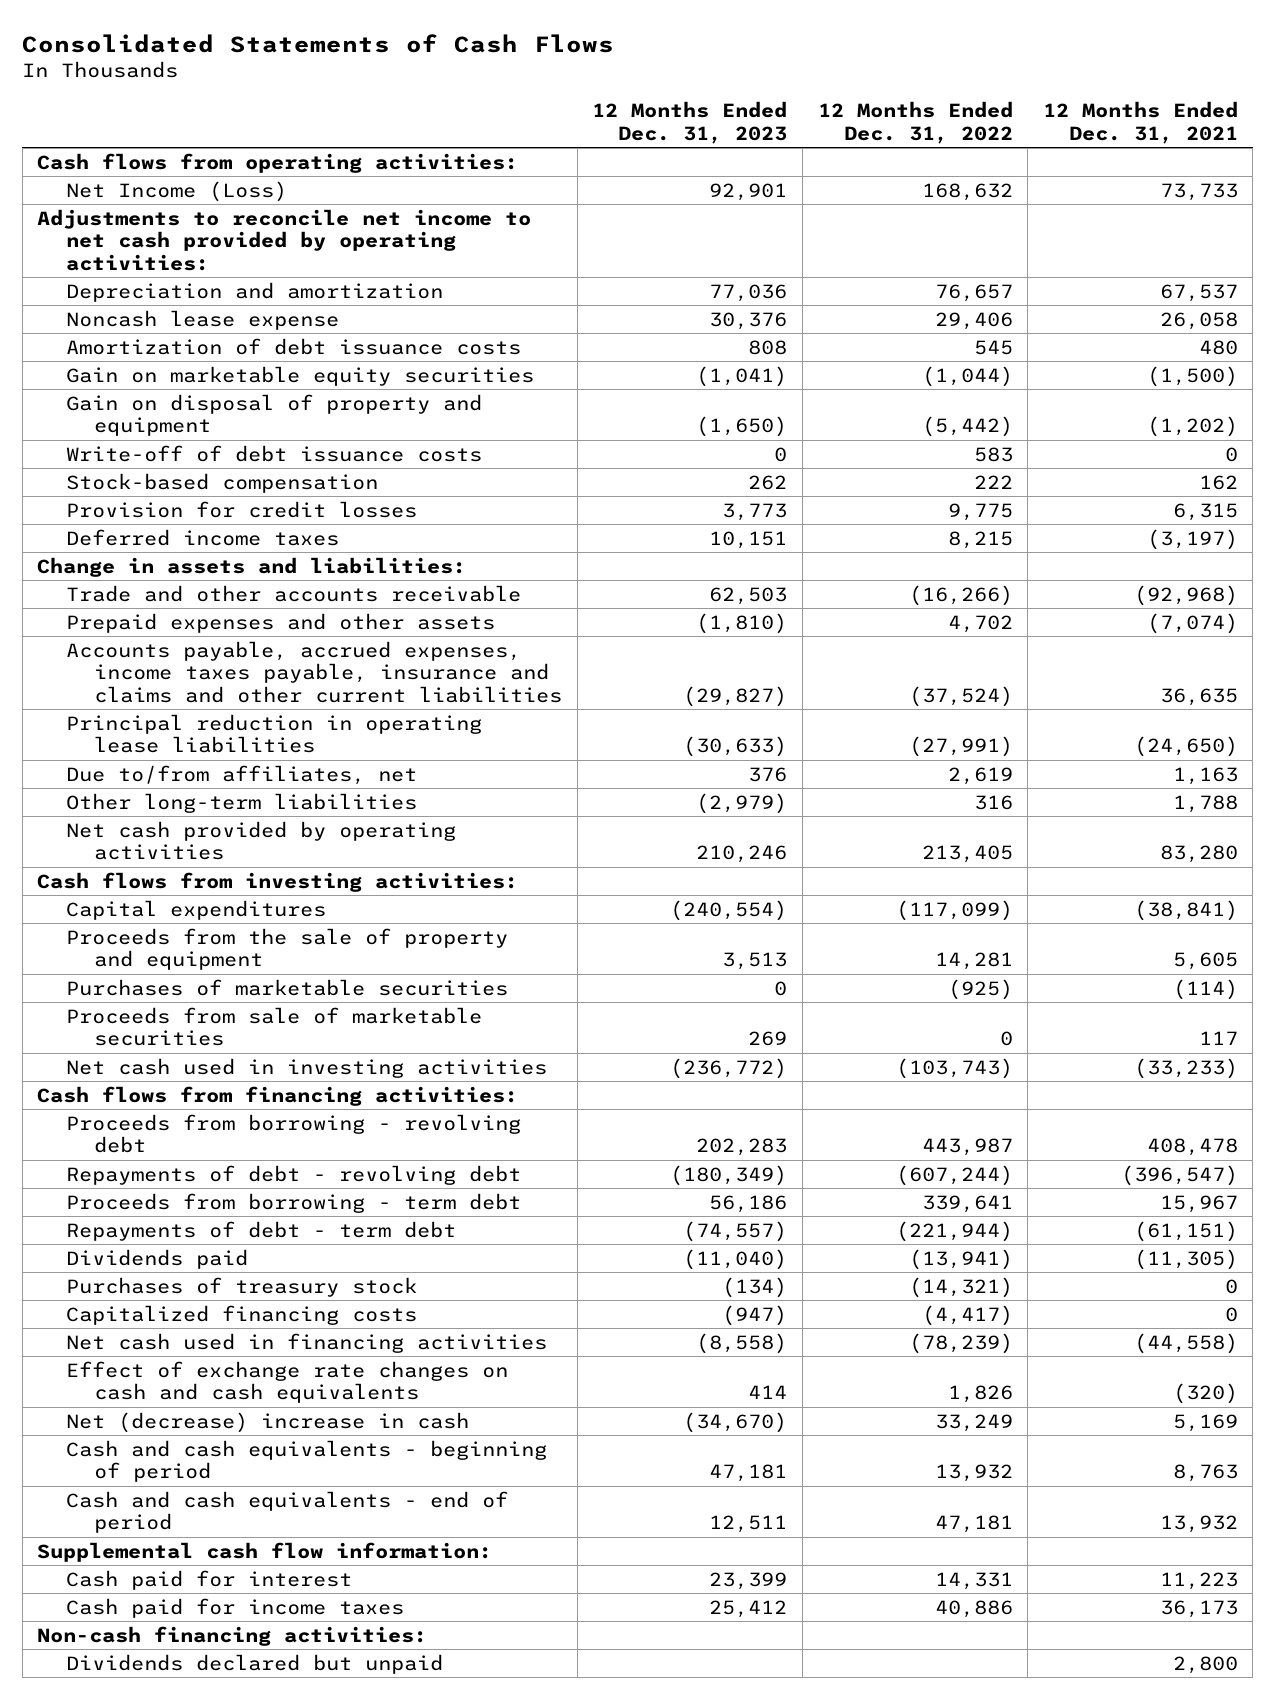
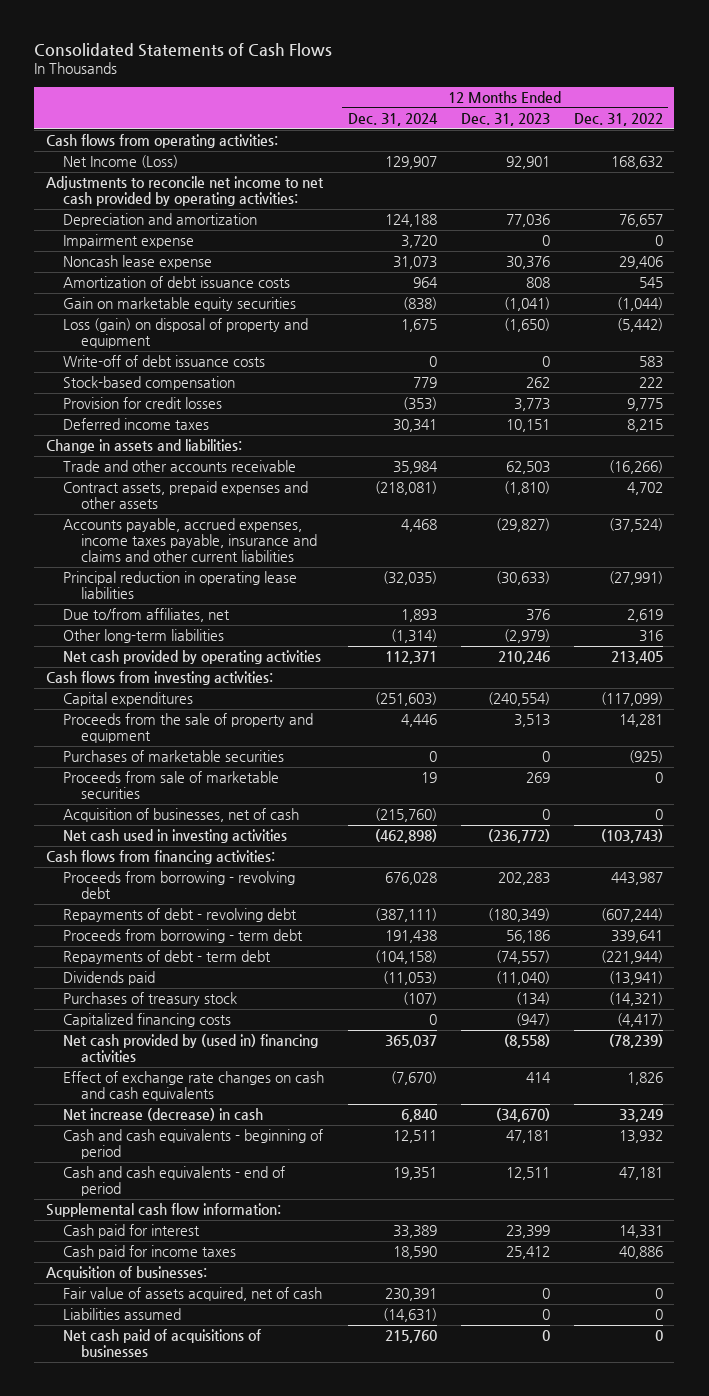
- | 12 Months Ended Dec. 31, 2023 | 12 Months Ended Dec. 31, 2022 | 12 Months Ended Dec. 31, 2021
+ | 12 Months Ended Dec. 31, 2024 | 12 Months Ended Dec. 31, 2023 | 12 Months Ended Dec. 31, 2022
+ Impairment expense | 3,720 | 0 | 0
- Gain on disposal of property and equipment | (1,650) | (5,442) | (1,202)
+ Loss (gain) on disposal of property and equipment | 1,675 | (1,650) | (5,442)
- Prepaid expenses and other assets | (1,810) | 4,702 | (7,074)
+ Contract assets, prepaid expenses and other assets | (218,081) | (1,810) | 4,702
+ Acquisition of businesses, net of cash | (215,760) | 0 | 0
- Net cash used in financing activities | (8,558) | (78,239) | (44,558)
+ Net cash provided by (used in) financing activities | 365,037 | (8,558) | (78,239)
- Net (decrease) increase in cash | (34,670) | 33,249 | 5,169
+ Net increase (decrease) in cash | 6,840 | (34,670) | 33,249
- Non-cash financing activities:
- Dividends declared but unpaid | | | 2,800
+ Acquisition of businesses:
+ Fair value of assets acquired, net of cash | 230,391 | 0 | 0
+ Liabilities assumed | (14,631) | 0 | 0
+ Net cash paid of acquisitions of businesses | 215,760 | 0 | 0

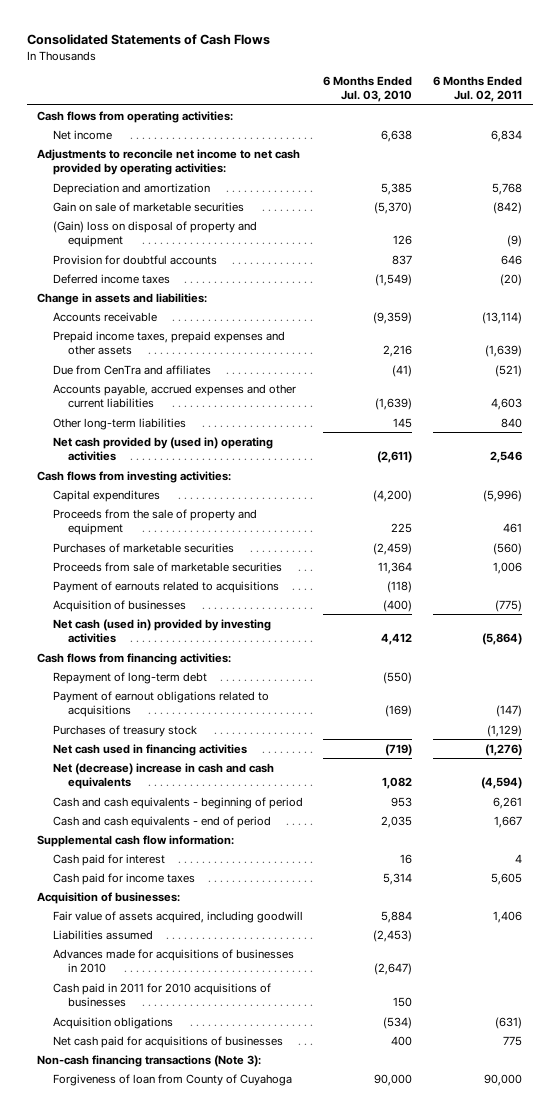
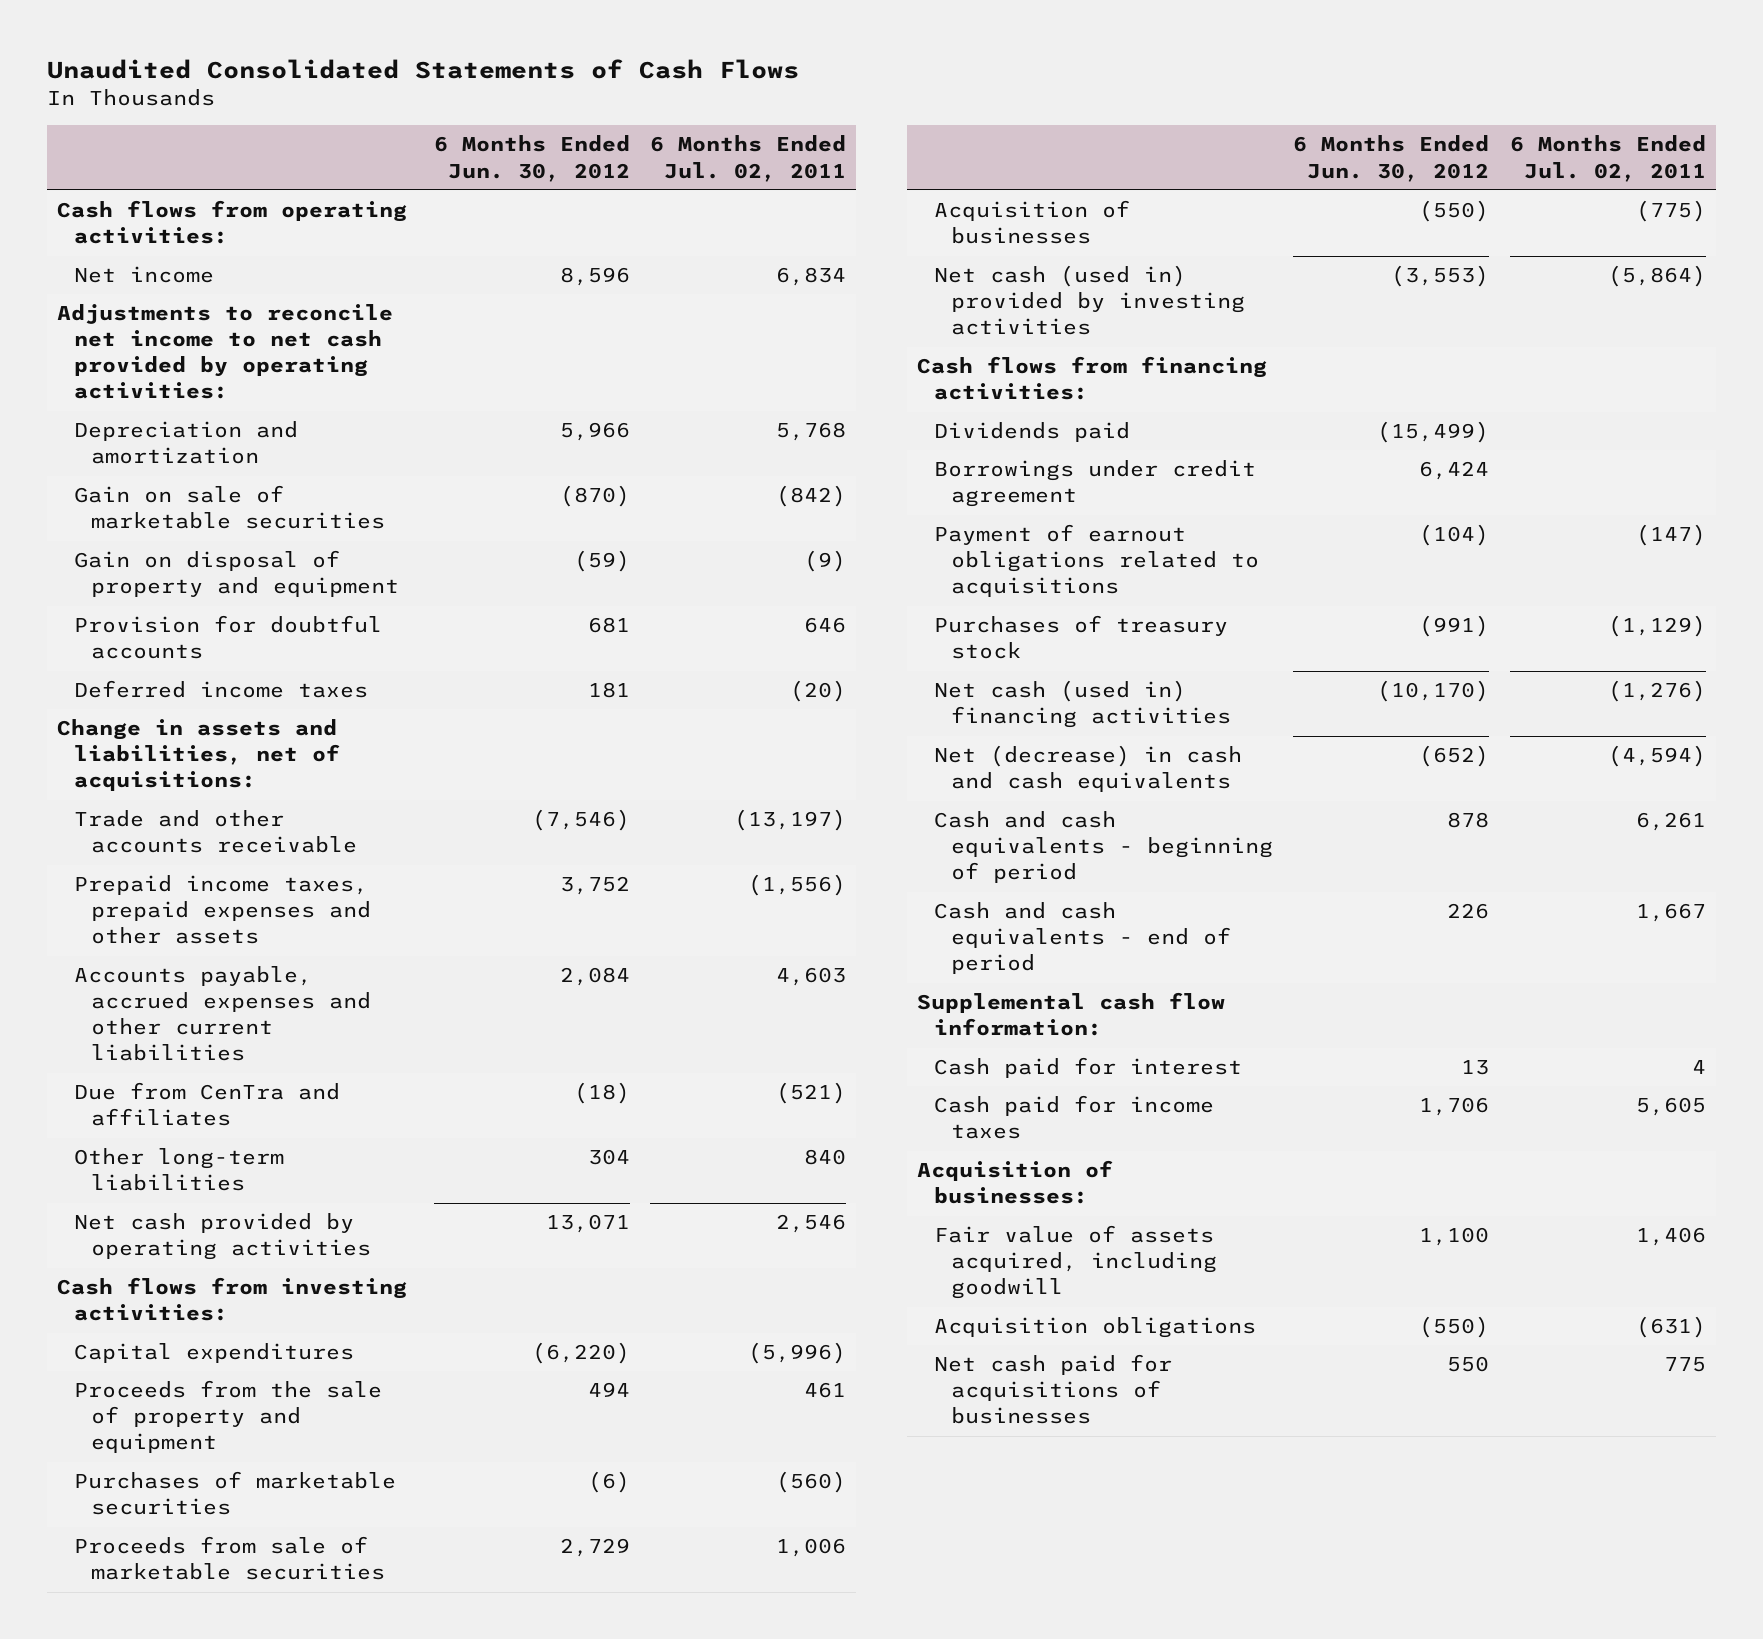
- Consolidated Statements of Cash Flows
+ Unaudited Consolidated Statements of Cash Flows
- | 6 Months Ended Jul. 03, 2010 | 6 Months Ended Jul. 02, 2011
+ | 6 Months Ended Jun. 30, 2012 | 6 Months Ended Jul. 02, 2011
- (Gain) loss on disposal of property and equipment | 126 | (9)
+ Gain on disposal of property and equipment | (59) | (9)
- Change in assets and liabilities:
- Accounts receivable | (9,359) | (13,114)
- Prepaid income taxes, prepaid expenses and other assets | 2,216 | (1,639)
+ Change in assets and liabilities, net of acquisitions:
+ Trade and other accounts receivable | (7,546) | (13,197)
+ Prepaid income taxes, prepaid expenses and other assets | 3,752 | (1,556)
moved down: Due from CenTra and affiliates | (18) | (521)
- Net cash provided by (used in) operating activities | (2,611) | 2,546
+ Net cash provided by operating activities | 13,071 | 2,546
- Payment of earnouts related to acquisitions | (118) |
- Repayment of long-term debt | (550) |
+ Dividends paid | (15,499) |
+ Borrowings under credit agreement | 6,424 |
- Net cash used in financing activities | (719) | (1,276)
- Net (decrease) increase in cash and cash equivalents | 1,082 | (4,594)
+ Net cash (used in) financing activities | (10,170) | (1,276)
+ Net (decrease) in cash and cash equivalents | (652) | (4,594)
- Liabilities assumed | (2,453) |
- Advances made for acquisitions of businesses in 2010 | (2,647) |
- Cash paid in 2011 for 2010 acquisitions of businesses | 150 |
- Non-cash financing transactions (Note 3):
- Forgiveness of loan from County of Cuyahoga | 90,000 | 90,000

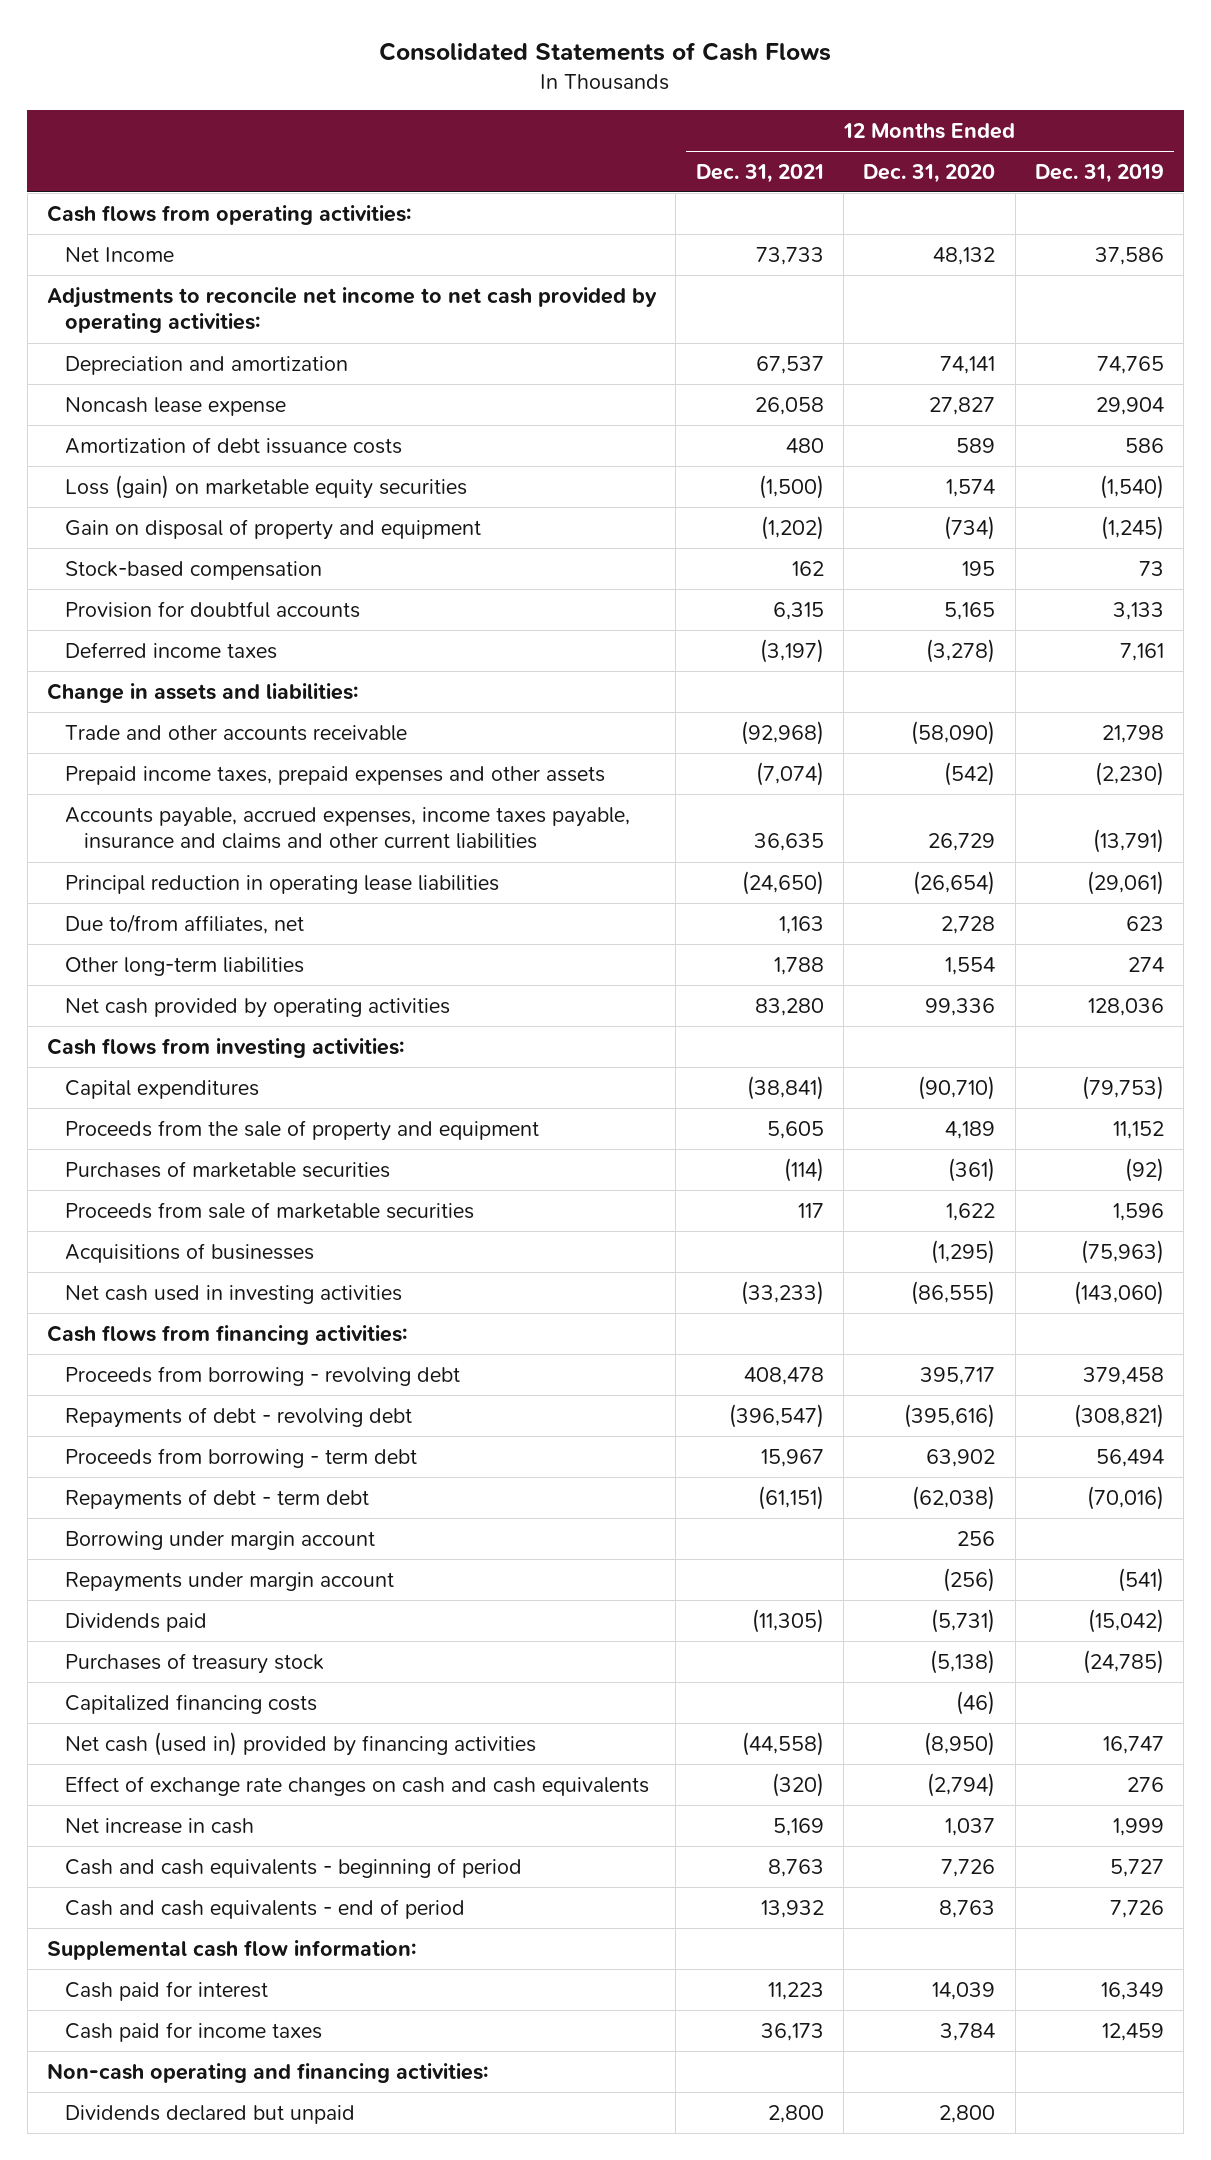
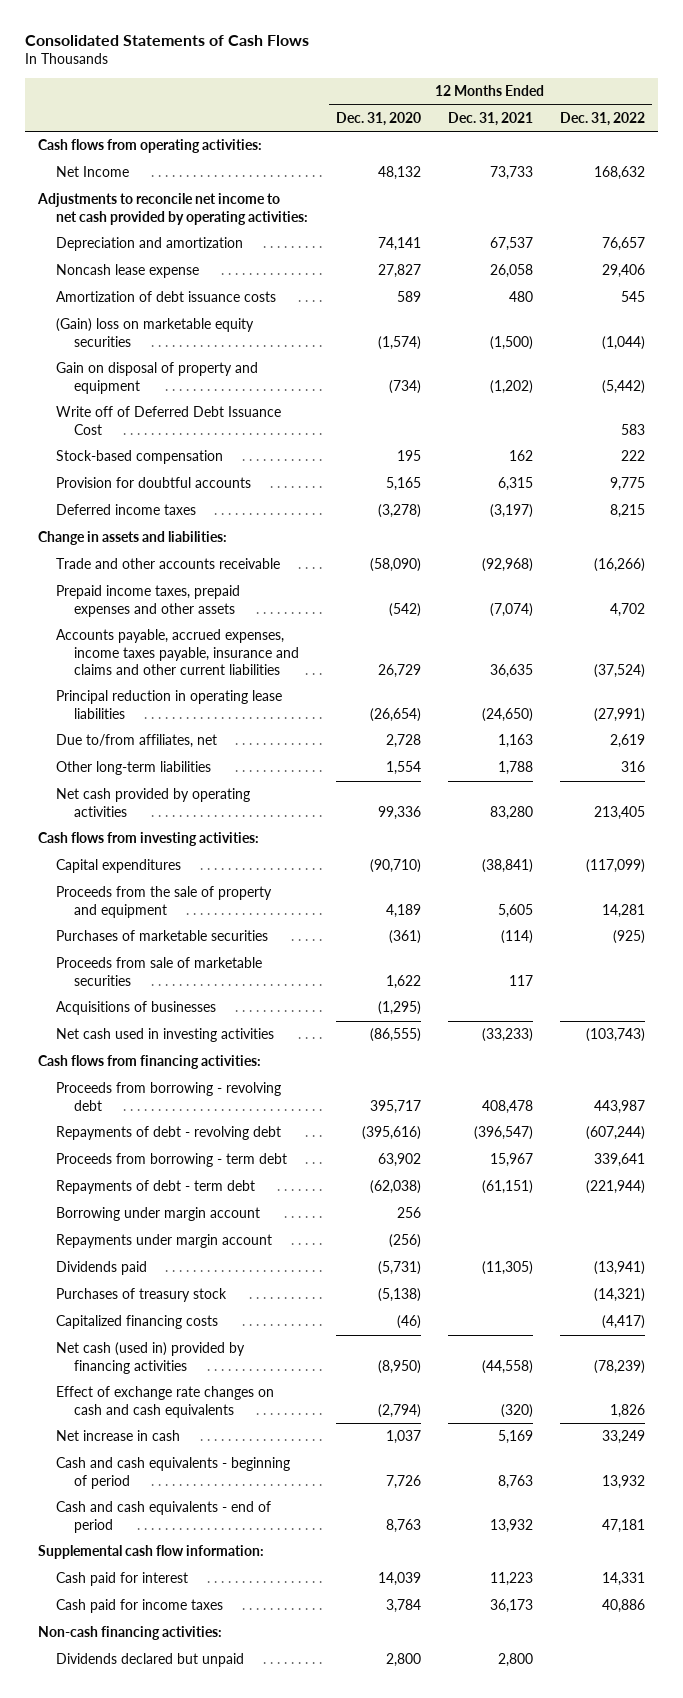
- | 12 Months Ended Dec. 31, 2021 | 12 Months Ended Dec. 31, 2020 | 12 Months Ended Dec. 31, 2019
+ | 12 Months Ended Dec. 31, 2020 | 12 Months Ended Dec. 31, 2021 | 12 Months Ended Dec. 31, 2022
- Loss (gain) on marketable equity securities | (1,500) | 1,574 | (1,540)
+ (Gain) loss on marketable equity securities | (1,574) | (1,500) | (1,044)
+ Write off of Deferred Debt Issuance Cost | | | 583
- Non-cash operating and financing activities:
+ Non-cash financing activities:

